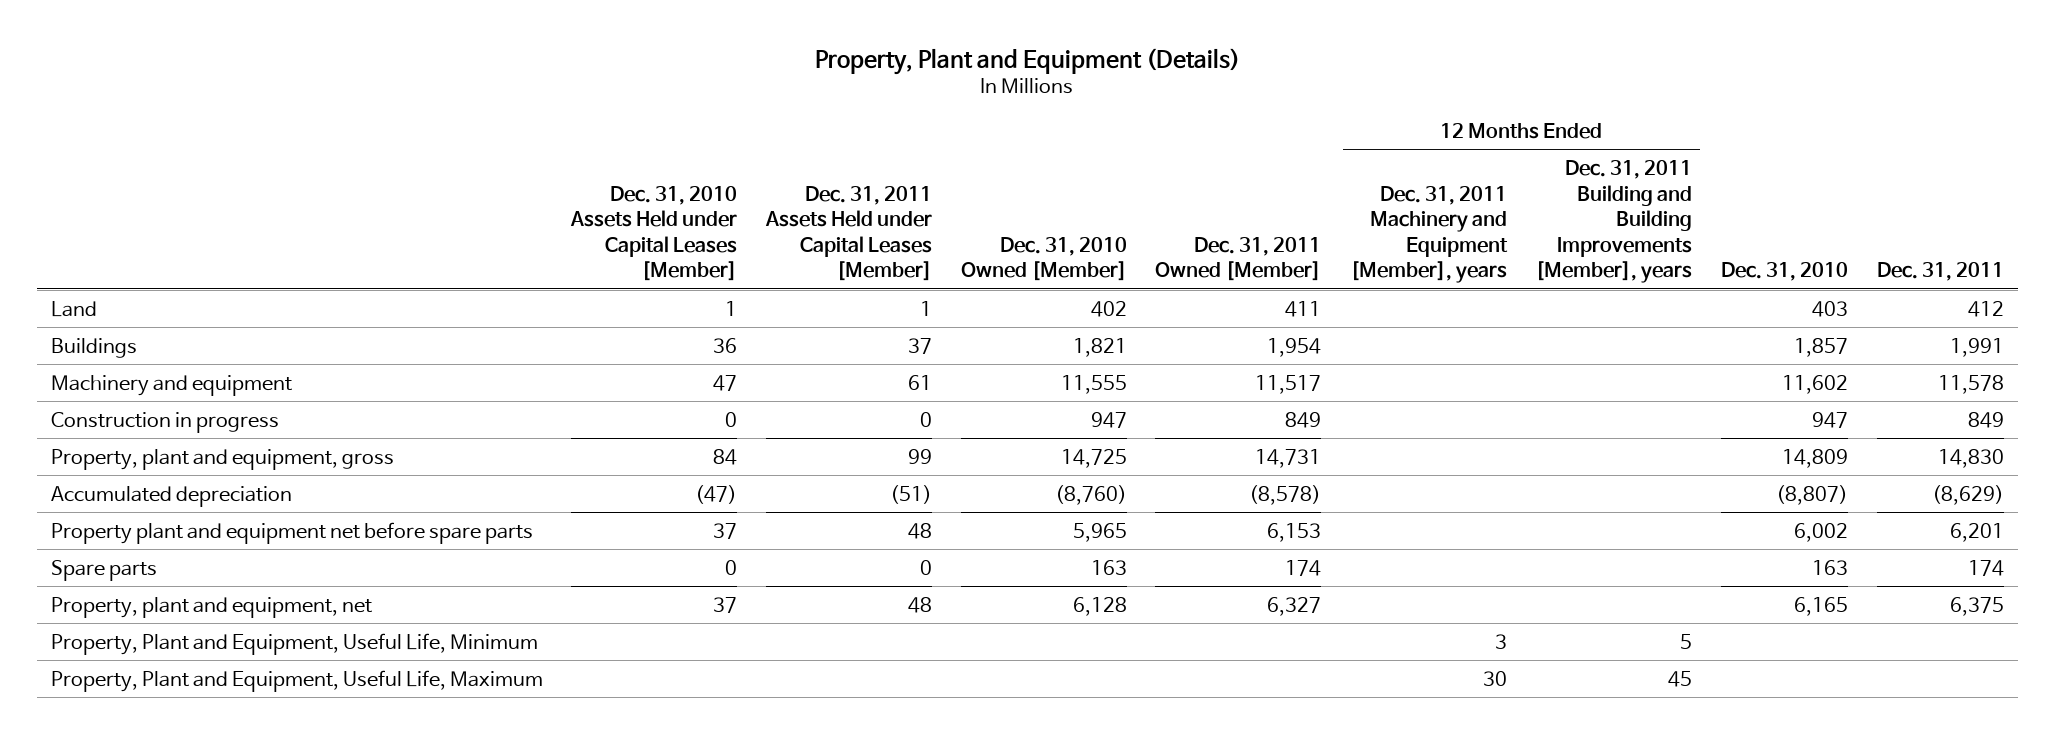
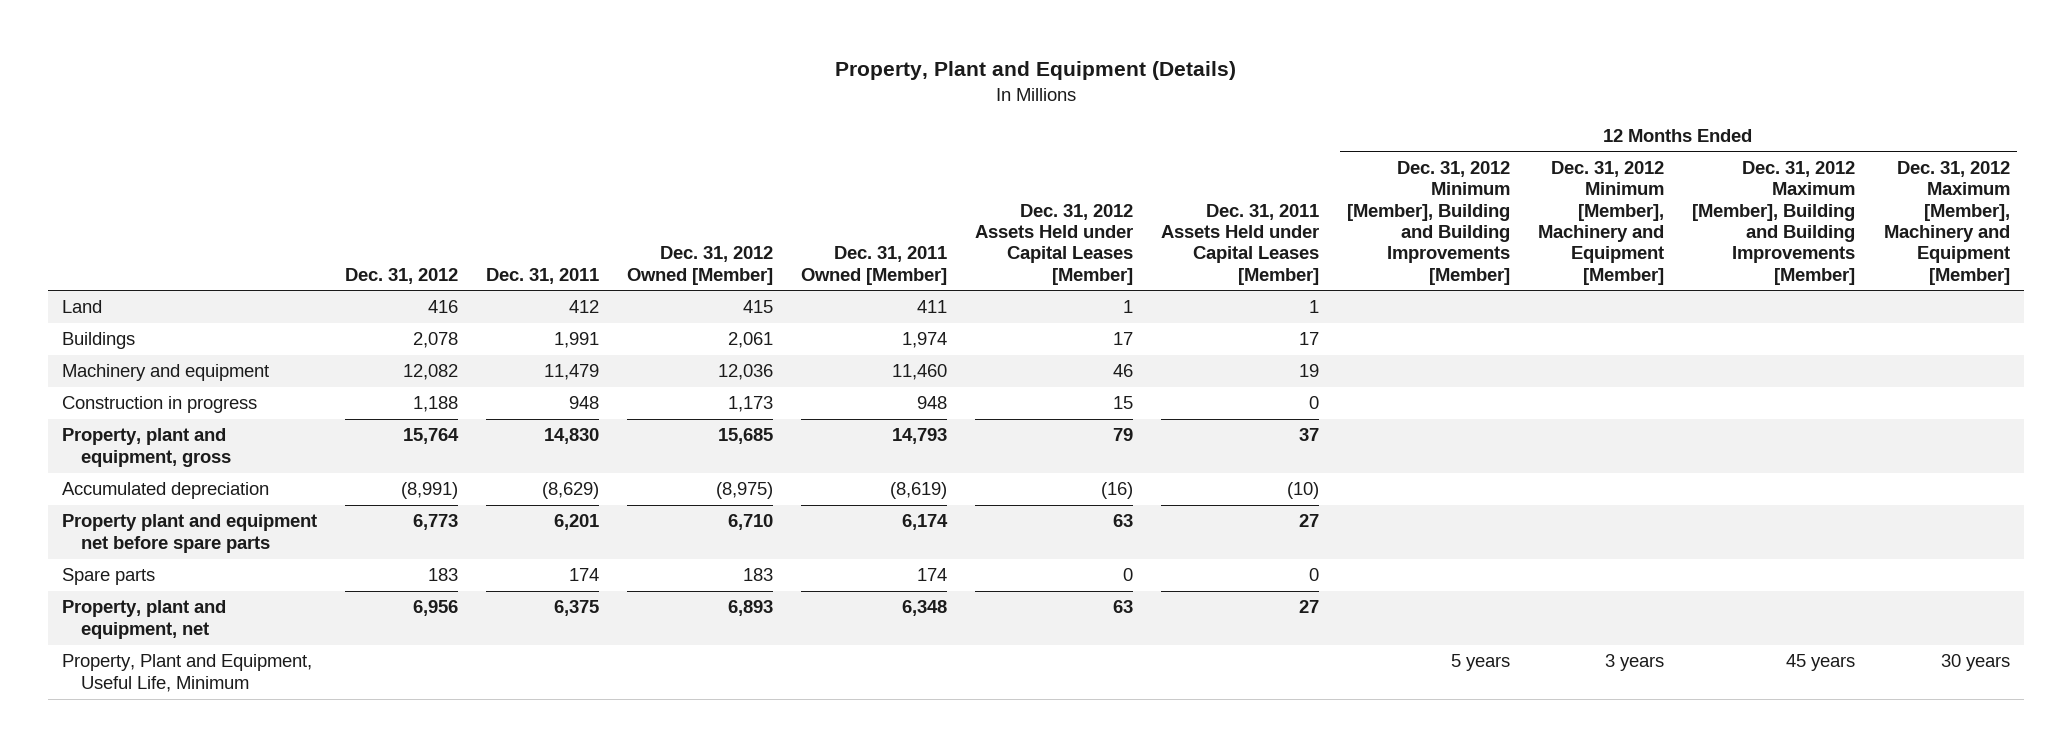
- | Dec. 31, 2010 Assets Held under Capital Leases [Member] | Dec. 31, 2011 Assets Held under Capital Leases [Member] | Dec. 31, 2010 Owned [Member] | Dec. 31, 2011 Owned [Member] | 12 Months Ended Dec. 31, 2011 Machinery and Equipment [Member], years | 12 Months Ended Dec. 31, 2011 Building and Building Improvements [Member], years | Dec. 31, 2010 | Dec. 31, 2011
+ | Dec. 31, 2012 | Dec. 31, 2011 | Dec. 31, 2012 Owned [Member] | Dec. 31, 2011 Owned [Member] | Dec. 31, 2012 Assets Held under Capital Leases [Member] | Dec. 31, 2011 Assets Held under Capital Leases [Member] | 12 Months Ended Dec. 31, 2012 Minimum [Member], Building and Building Improvements [Member] | 12 Months Ended Dec. 31, 2012 Minimum [Member], Machinery and Equipment [Member] | 12 Months Ended Dec. 31, 2012 Maximum [Member], Building and Building Improvements [Member] | 12 Months Ended Dec. 31, 2012 Maximum [Member], Machinery and Equipment [Member]
- Buildings | 36 | 37 | 1,821 | 1,954 | | | 1,857 | 1,991
- Machinery and equipment | 47 | 61 | 11,555 | 11,517 | | | 11,602 | 11,578
- Construction in progress | 0 | 0 | 947 | 849 | | | 947 | 849
- Property, plant and equipment, gross | 84 | 99 | 14,725 | 14,731 | | | 14,809 | 14,830
- Accumulated depreciation | (47) | (51) | (8,760) | (8,578) | | | (8,807) | (8,629)
- Property plant and equipment net before spare parts | 37 | 48 | 5,965 | 6,153 | | | 6,002 | 6,201
+ Buildings | 2,078 | 1,991 | 2,061 | 1,974 | 17 | 17 | | | |
+ Machinery and equipment | 12,082 | 11,479 | 12,036 | 11,460 | 46 | 19 | | | |
+ Construction in progress | 1,188 | 948 | 1,173 | 948 | 15 | 0 | | | |
+ Property, plant and equipment, gross | 15,764 | 14,830 | 15,685 | 14,793 | 79 | 37 | | | |
+ Accumulated depreciation | (8,991) | (8,629) | (8,975) | (8,619) | (16) | (10) | | | |
+ Property plant and equipment net before spare parts | 6,773 | 6,201 | 6,710 | 6,174 | 63 | 27 | | | |
- Property, plant and equipment, net | 37 | 48 | 6,128 | 6,327 | | | 6,165 | 6,375
+ Property, plant and equipment, net | 6,956 | 6,375 | 6,893 | 6,348 | 63 | 27 | | | |
- Property, Plant and Equipment, Useful Life, Maximum | | | | | 30 | 45 | |

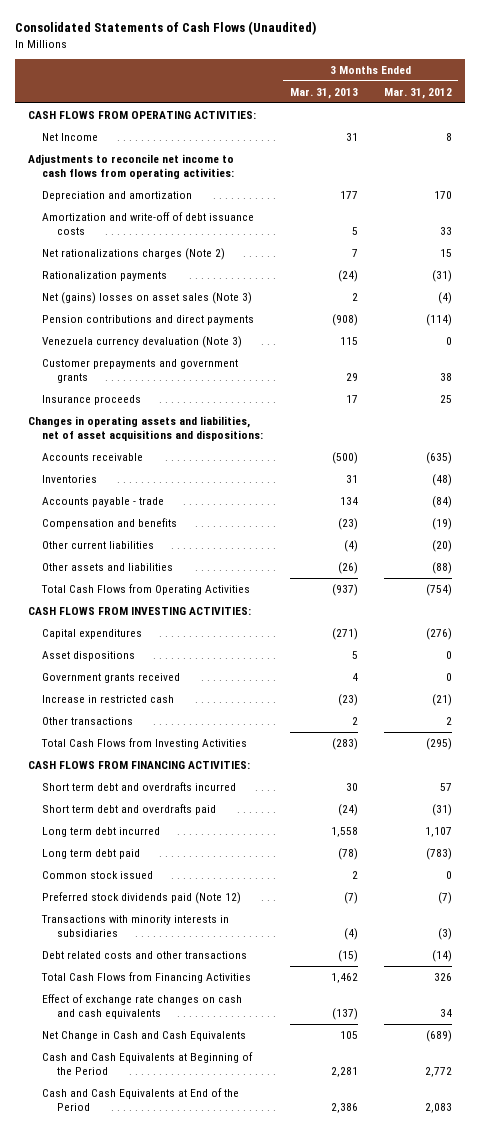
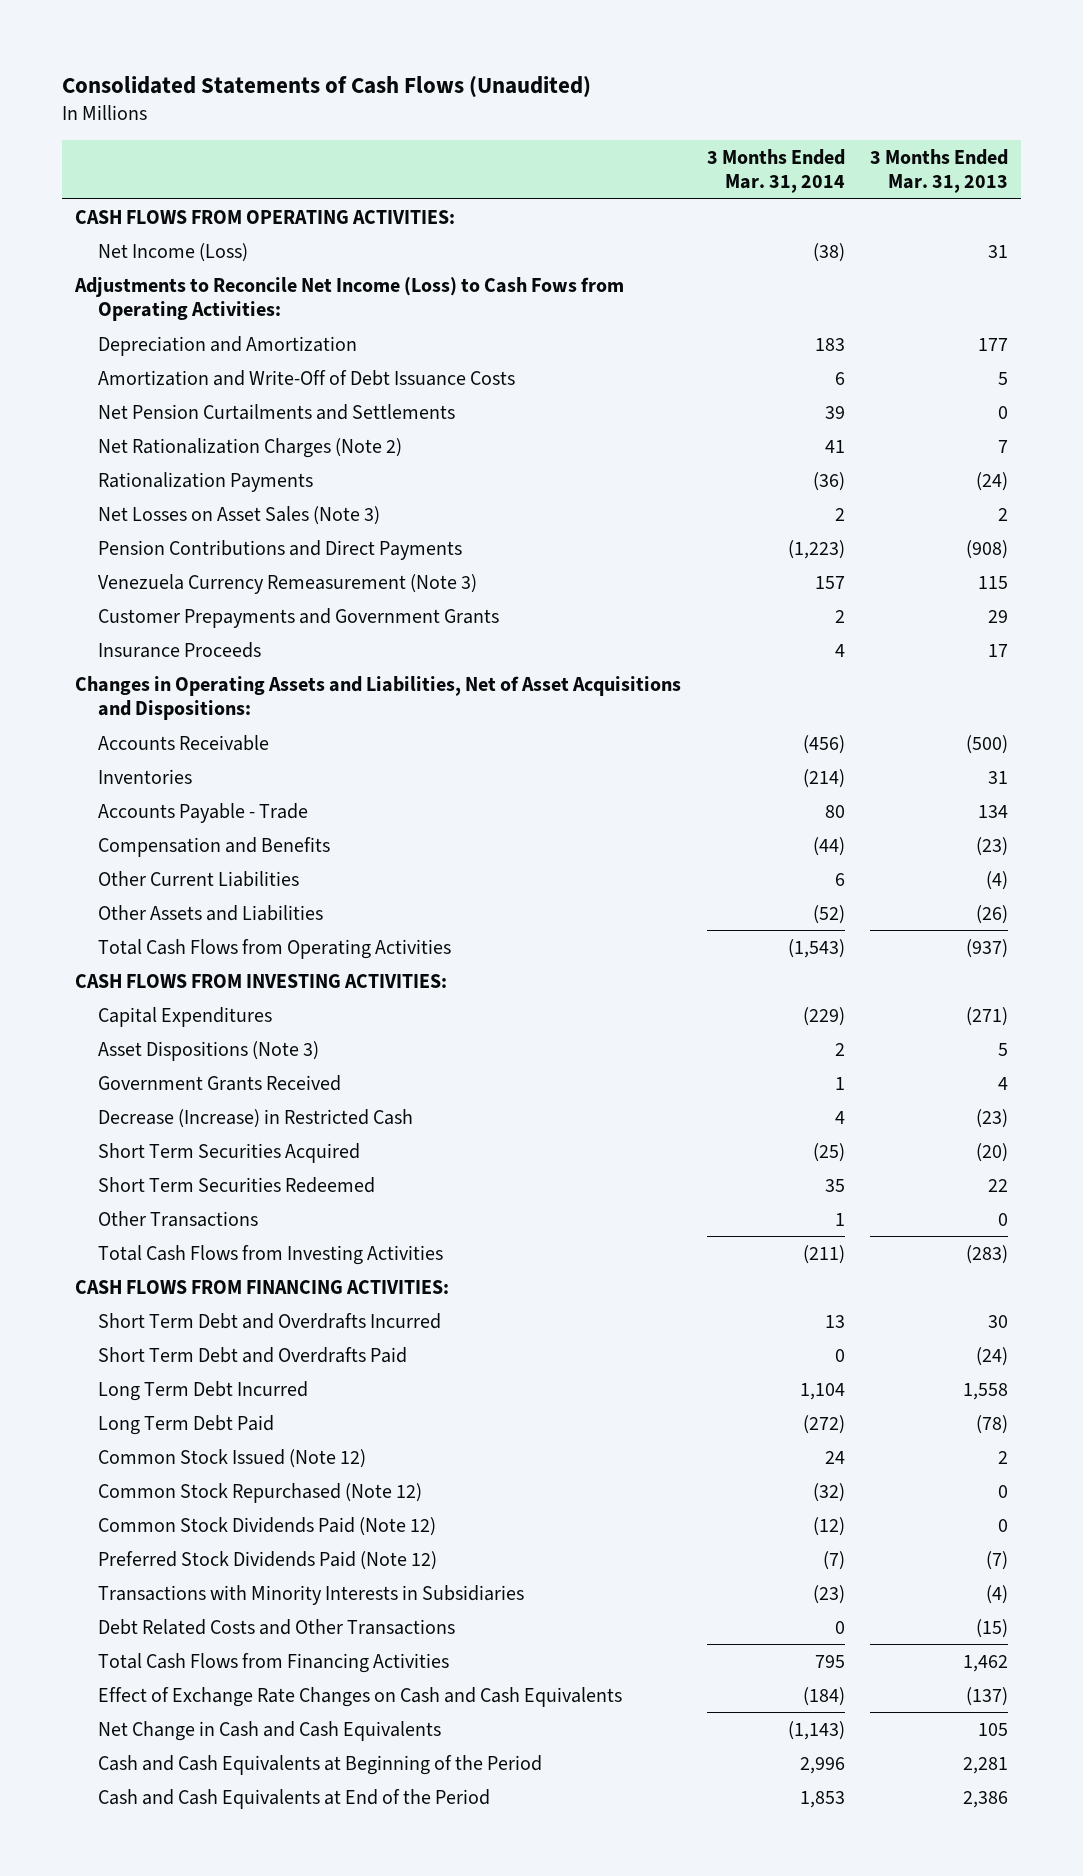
- | 3 Months Ended Mar. 31, 2013 | 3 Months Ended Mar. 31, 2012
+ | 3 Months Ended Mar. 31, 2014 | 3 Months Ended Mar. 31, 2013
- Net Income | 31 | 8
- Adjustments to reconcile net income to cash flows from operating activities:
- Depreciation and amortization | 177 | 170
- Amortization and write-off of debt issuance costs | 5 | 33
- Net rationalizations charges (Note 2) | 7 | 15
- Rationalization payments | (24) | (31)
- Net (gains) losses on asset sales (Note 3) | 2 | (4)
- Pension contributions and direct payments | (908) | (114)
- Venezuela currency devaluation (Note 3) | 115 | 0
- Customer prepayments and government grants | 29 | 38
- Insurance proceeds | 17 | 25
- Changes in operating assets and liabilities, net of asset acquisitions and dispositions:
- Accounts receivable | (500) | (635)
+ Net Income (Loss) | (38) | 31
+ Adjustments to Reconcile Net Income (Loss) to Cash Fows from Operating Activities:
+ Depreciation and Amortization | 183 | 177
+ Amortization and Write-Off of Debt Issuance Costs | 6 | 5
+ Net Pension Curtailments and Settlements | 39 | 0
+ Net Rationalization Charges (Note 2) | 41 | 7
+ Rationalization Payments | (36) | (24)
+ Net Losses on Asset Sales (Note 3) | 2 | 2
+ Pension Contributions and Direct Payments | (1,223) | (908)
+ Venezuela Currency Remeasurement (Note 3) | 157 | 115
+ Customer Prepayments and Government Grants | 2 | 29
+ Insurance Proceeds | 4 | 17
+ Changes in Operating Assets and Liabilities, Net of Asset Acquisitions and Dispositions:
+ Accounts Receivable | (456) | (500)
- Accounts payable - trade | 134 | (84)
- Compensation and benefits | (23) | (19)
- Other current liabilities | (4) | (20)
- Other assets and liabilities | (26) | (88)
+ Accounts Payable - Trade | 80 | 134
+ Compensation and Benefits | (44) | (23)
+ Other Current Liabilities | 6 | (4)
+ Other Assets and Liabilities | (52) | (26)
- Capital expenditures | (271) | (276)
- Asset dispositions | 5 | 0
- Government grants received | 4 | 0
- Increase in restricted cash | (23) | (21)
- Other transactions | 2 | 2
+ Capital Expenditures | (229) | (271)
+ Asset Dispositions (Note 3) | 2 | 5
+ Government Grants Received | 1 | 4
+ Decrease (Increase) in Restricted Cash | 4 | (23)
+ Short Term Securities Acquired | (25) | (20)
+ Short Term Securities Redeemed | 35 | 22
+ Other Transactions | 1 | 0
- Short term debt and overdrafts incurred | 30 | 57
- Short term debt and overdrafts paid | (24) | (31)
- Long term debt incurred | 1,558 | 1,107
- Long term debt paid | (78) | (783)
- Common stock issued | 2 | 0
- Preferred stock dividends paid (Note 12) | (7) | (7)
- Transactions with minority interests in subsidiaries | (4) | (3)
- Debt related costs and other transactions | (15) | (14)
+ Short Term Debt and Overdrafts Incurred | 13 | 30
+ Short Term Debt and Overdrafts Paid | 0 | (24)
+ Long Term Debt Incurred | 1,104 | 1,558
+ Long Term Debt Paid | (272) | (78)
+ Common Stock Issued (Note 12) | 24 | 2
+ Common Stock Repurchased (Note 12) | (32) | 0
+ Common Stock Dividends Paid (Note 12) | (12) | 0
+ Preferred Stock Dividends Paid (Note 12) | (7) | (7)
+ Transactions with Minority Interests in Subsidiaries | (23) | (4)
+ Debt Related Costs and Other Transactions | 0 | (15)
- Effect of exchange rate changes on cash and cash equivalents | (137) | 34
+ Effect of Exchange Rate Changes on Cash and Cash Equivalents | (184) | (137)

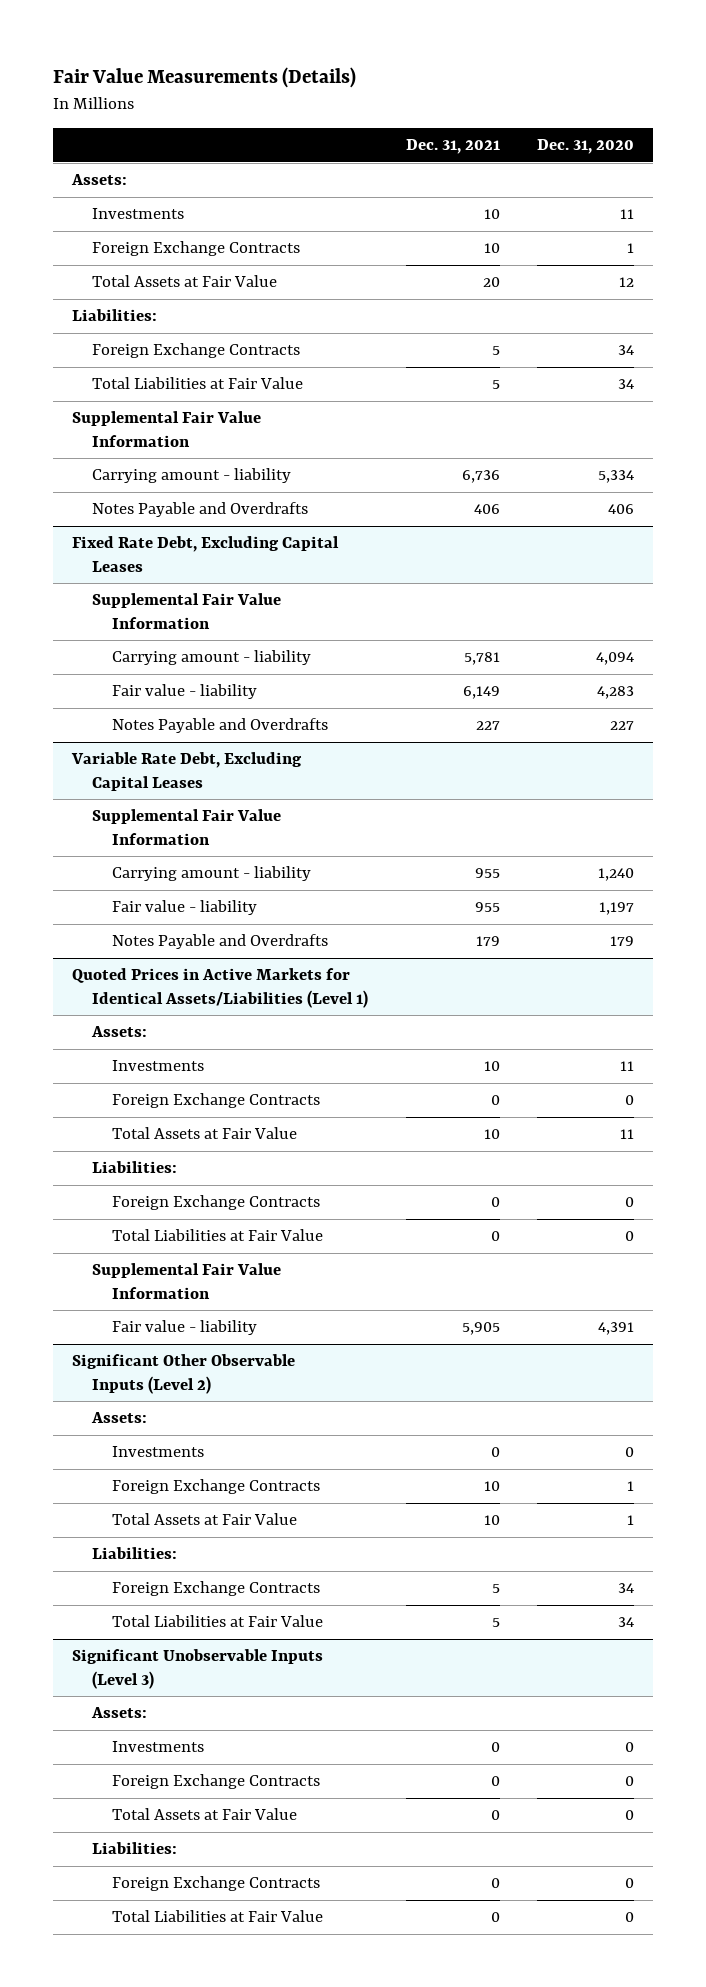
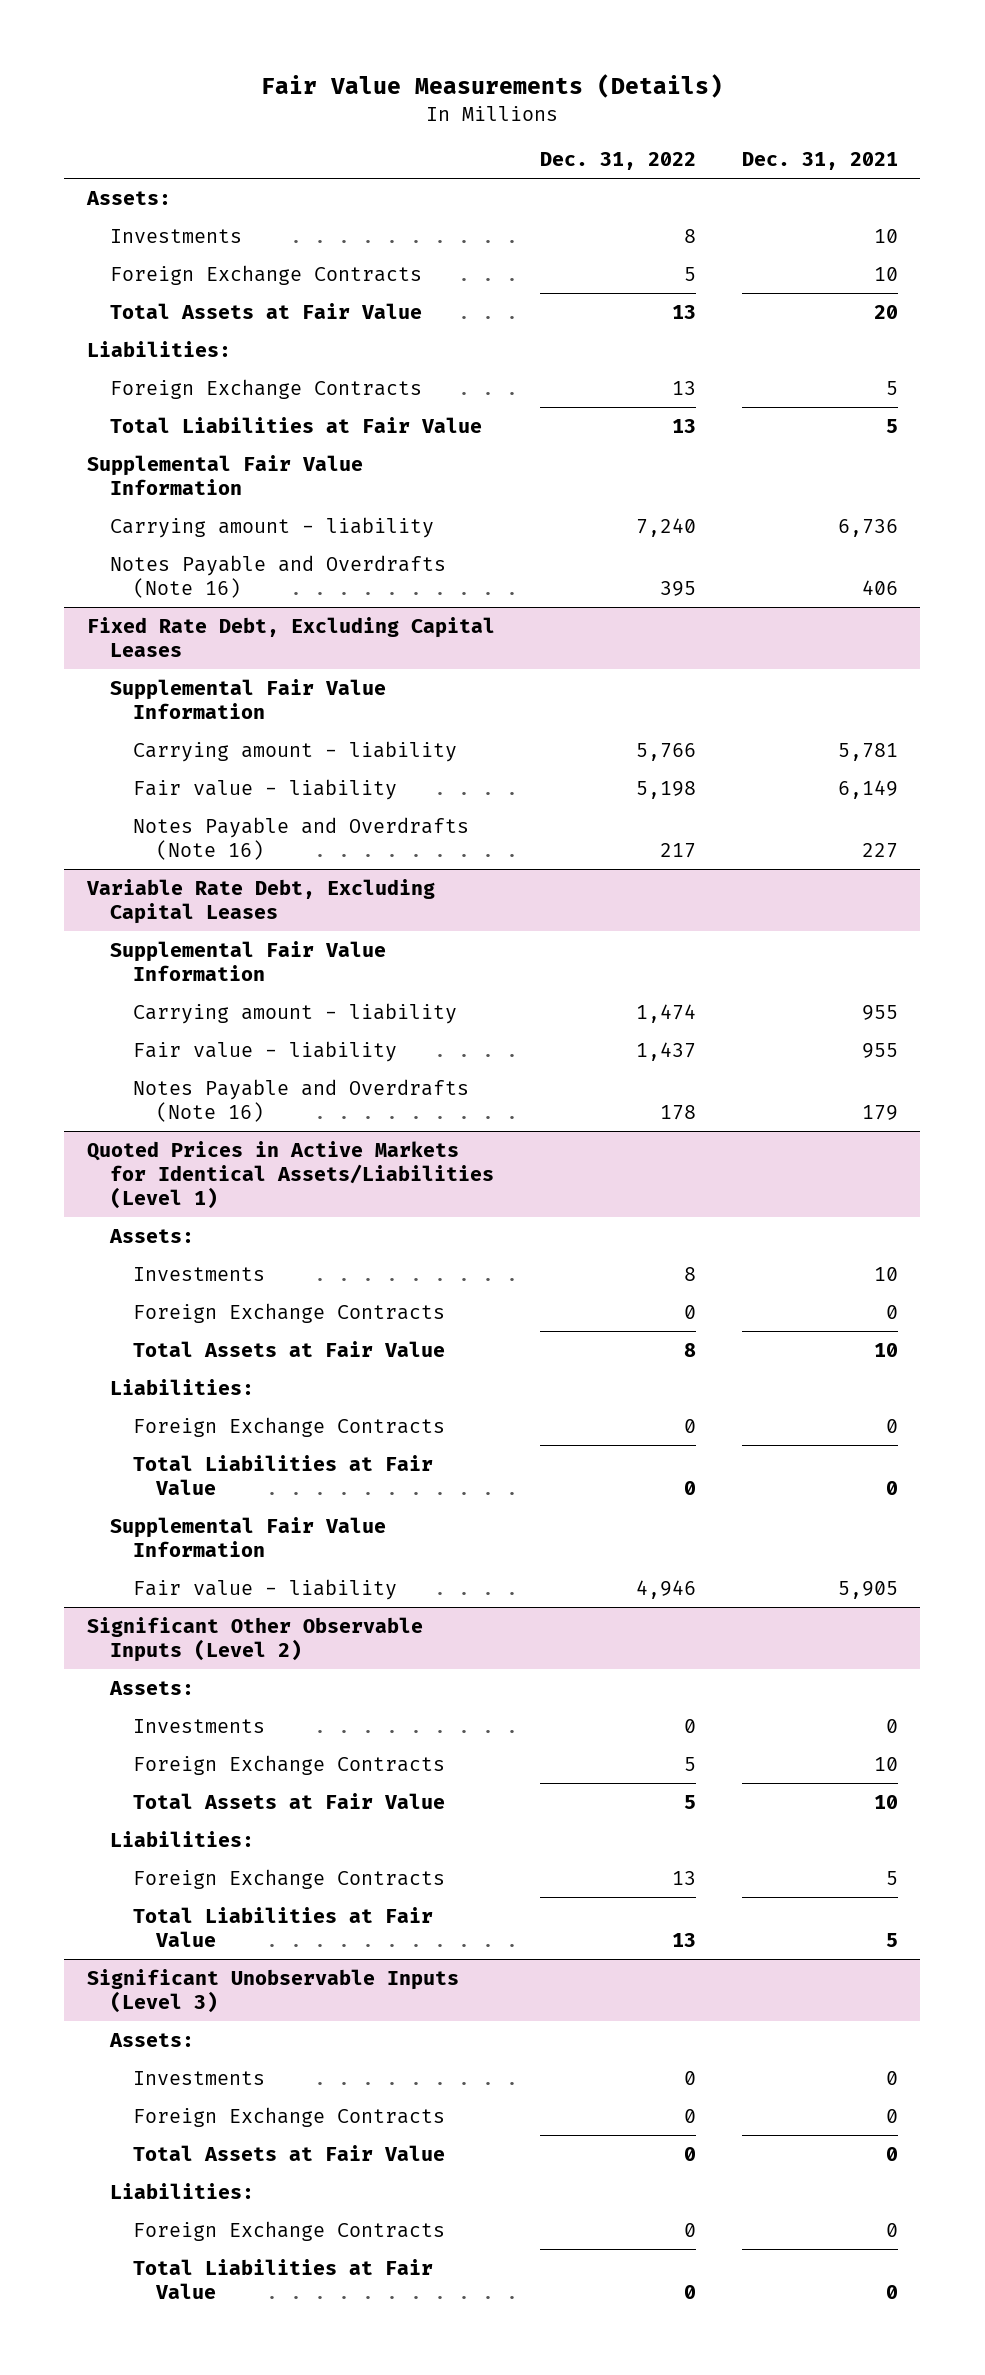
- | Dec. 31, 2021 | Dec. 31, 2020
+ | Dec. 31, 2022 | Dec. 31, 2021
- Notes Payable and Overdrafts | 406 | 406
+ Notes Payable and Overdrafts (Note 16) | 395 | 406
@ Fixed Rate Debt, Excluding Capital Leases
- Notes Payable and Overdrafts | 227 | 227
+ Notes Payable and Overdrafts (Note 16) | 217 | 227
@ Variable Rate Debt, Excluding Capital Leases
- Notes Payable and Overdrafts | 179 | 179
+ Notes Payable and Overdrafts (Note 16) | 178 | 179

